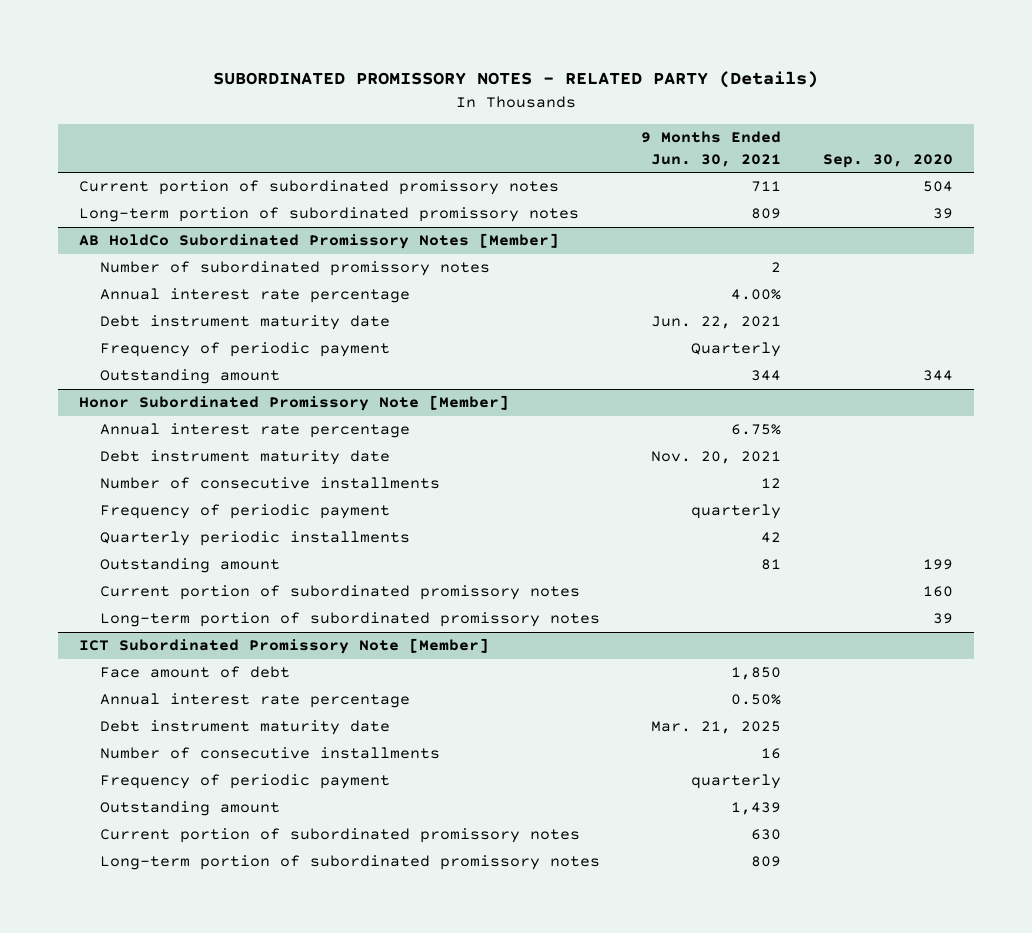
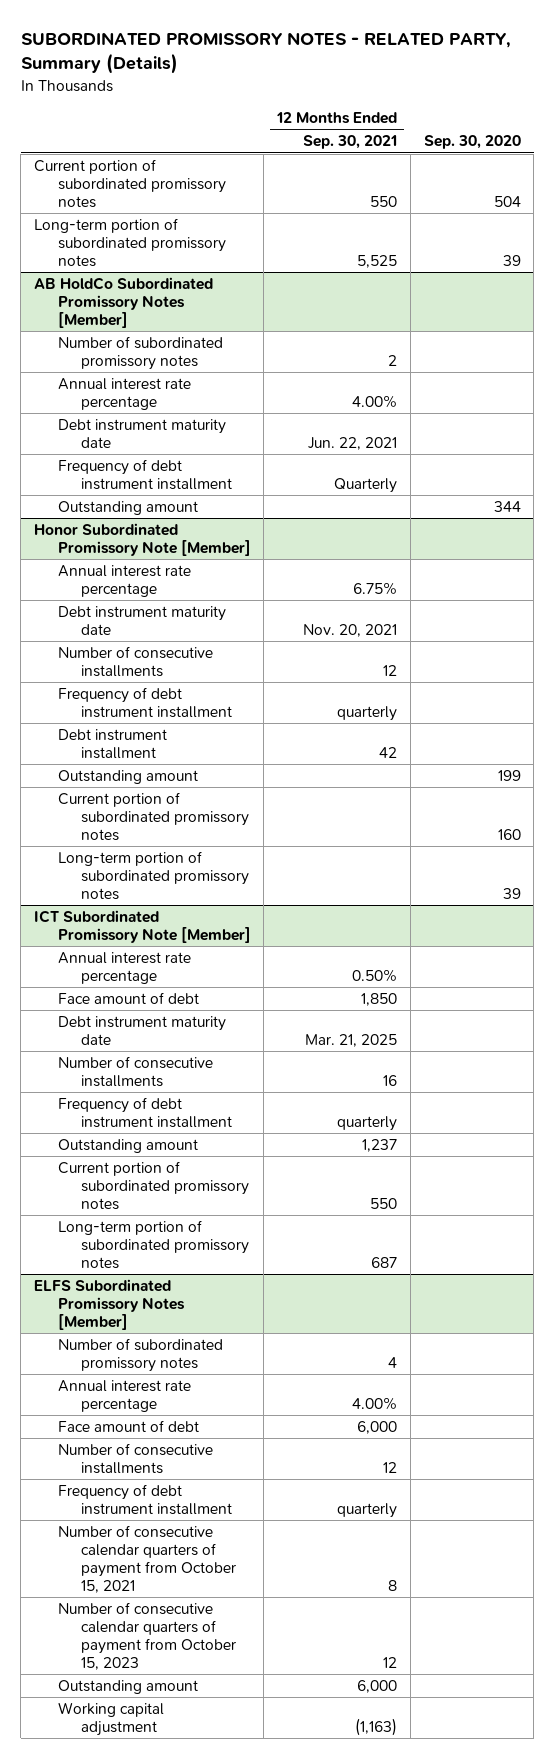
- SUBORDINATED PROMISSORY NOTES - RELATED PARTY (Details)
+ SUBORDINATED PROMISSORY NOTES - RELATED PARTY, Summary (Details)
- | 9 Months Ended Jun. 30, 2021 | Sep. 30, 2020
+ | 12 Months Ended Sep. 30, 2021 | Sep. 30, 2020
@ AB HoldCo Subordinated Promissory Notes [Member]
- Frequency of periodic payment | Quarterly |
+ Frequency of debt instrument installment | Quarterly |
@ Honor Subordinated Promissory Note [Member]
- Frequency of periodic payment | quarterly |
- Quarterly periodic installments | 42 |
+ Frequency of debt instrument installment | quarterly |
+ Debt instrument installment | 42 |
@ ICT Subordinated Promissory Note [Member]
moved down: Face amount of debt | 1,850 |
- Frequency of periodic payment | quarterly |
+ Frequency of debt instrument installment | quarterly |
+ ELFS Subordinated Promissory Notes [Member]
+ Number of subordinated promissory notes | 4 |
+ Annual interest rate percentage | 4.00% |
+ Face amount of debt | 6,000 |
+ Number of consecutive installments | 12 |
+ Frequency of debt instrument installment | quarterly |
+ Number of consecutive calendar quarters of payment from October 15, 2021 | 8 |
+ Number of consecutive calendar quarters of payment from October 15, 2023 | 12 |
+ Outstanding amount | 6,000 |
+ Working capital adjustment | (1,163) |

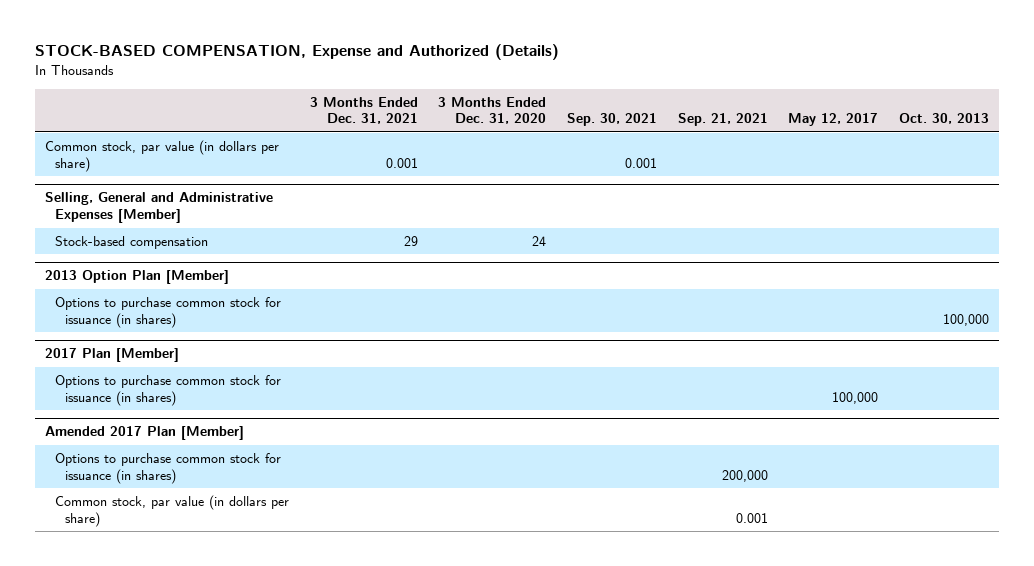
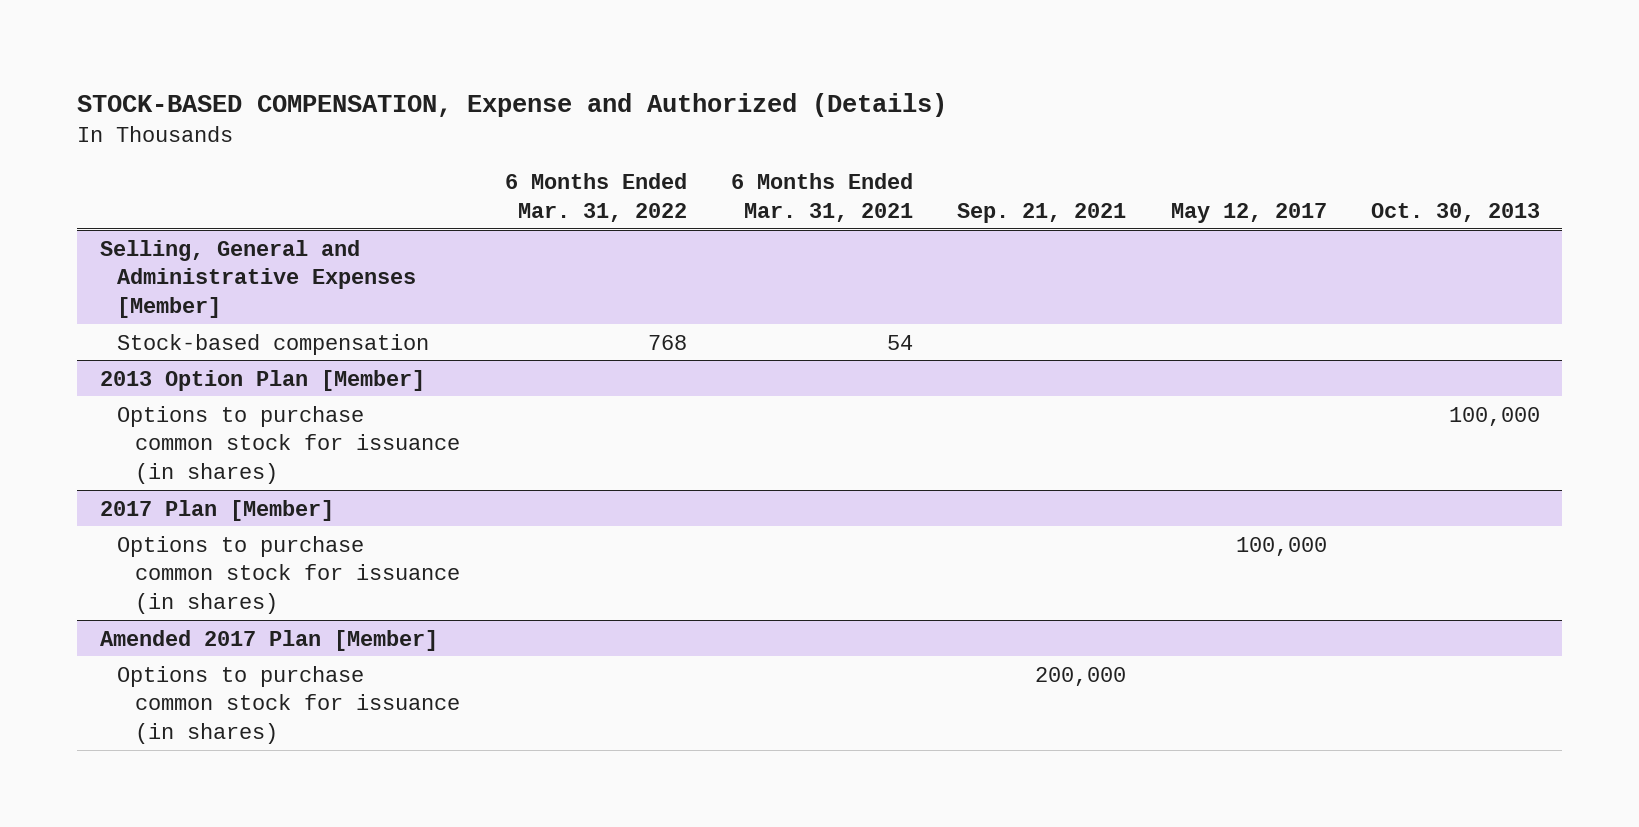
- | 3 Months Ended Dec. 31, 2021 | 3 Months Ended Dec. 31, 2020 | Sep. 30, 2021 | Sep. 21, 2021 | May 12, 2017 | Oct. 30, 2013
+ | 6 Months Ended Mar. 31, 2022 | 6 Months Ended Mar. 31, 2021 | Sep. 21, 2021 | May 12, 2017 | Oct. 30, 2013
- Common stock, par value (in dollars per share) | 0.001 | | 0.001 | | |
@ Amended 2017 Plan [Member]
- Common stock, par value (in dollars per share) | | | | 0.001 | |

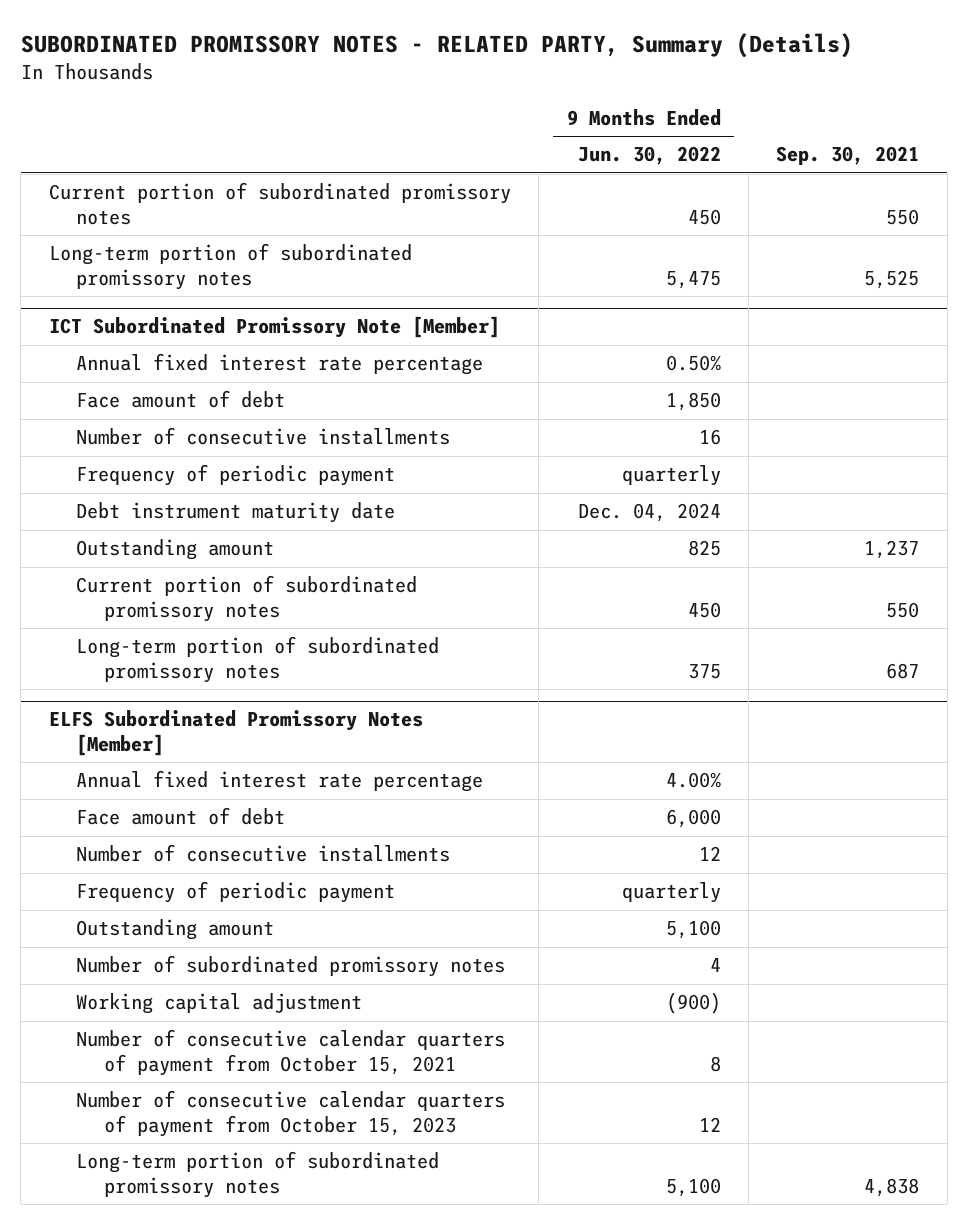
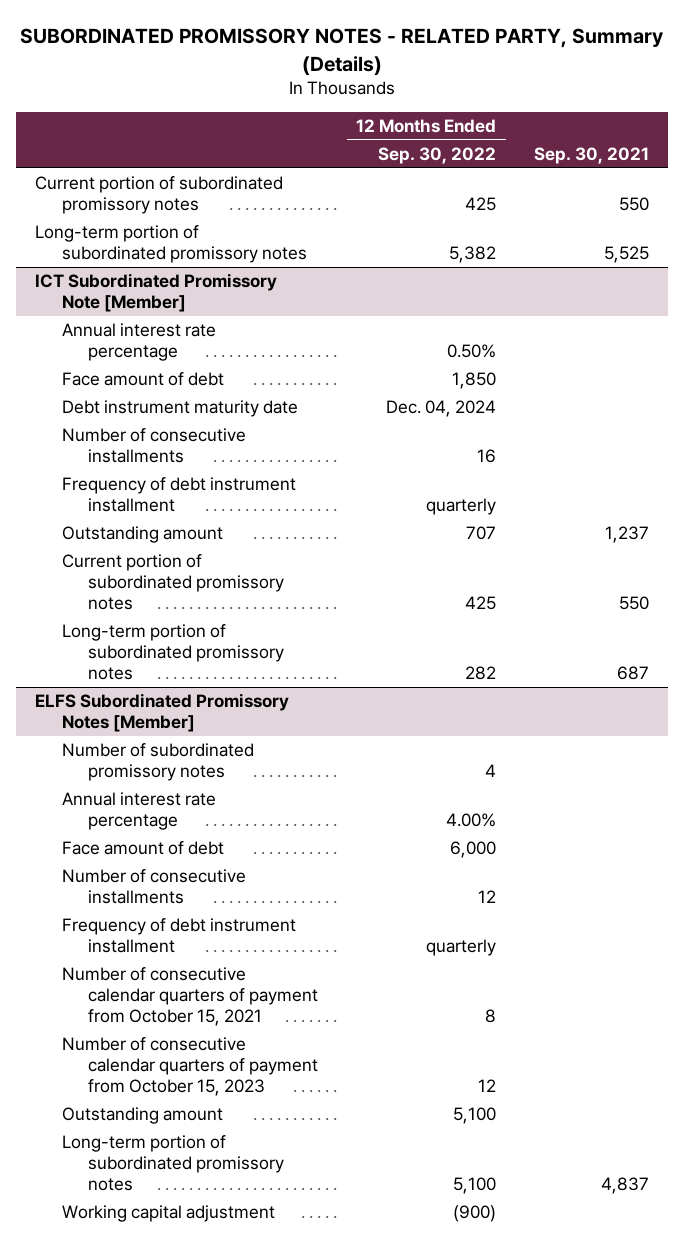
- | 9 Months Ended Jun. 30, 2022 | Sep. 30, 2021
+ | 12 Months Ended Sep. 30, 2022 | Sep. 30, 2021
@ ICT Subordinated Promissory Note [Member]
- Annual fixed interest rate percentage | 0.50% |
+ Annual interest rate percentage | 0.50% |
- Frequency of periodic payment | quarterly |
moved down: Number of consecutive installments | 16 |
+ Frequency of debt instrument installment | quarterly |
@ ELFS Subordinated Promissory Notes [Member]
- Annual fixed interest rate percentage | 4.00% |
moved up: Number of subordinated promissory notes | 4 |
+ Annual interest rate percentage | 4.00% |
- Frequency of periodic payment | quarterly |
+ Frequency of debt instrument installment | quarterly |
- Long-term portion of subordinated promissory notes | 5,100 | 4,838
moved down: Outstanding amount | 5,100 |
+ Long-term portion of subordinated promissory notes | 5,100 | 4,837
moved down: Working capital adjustment | (900) |

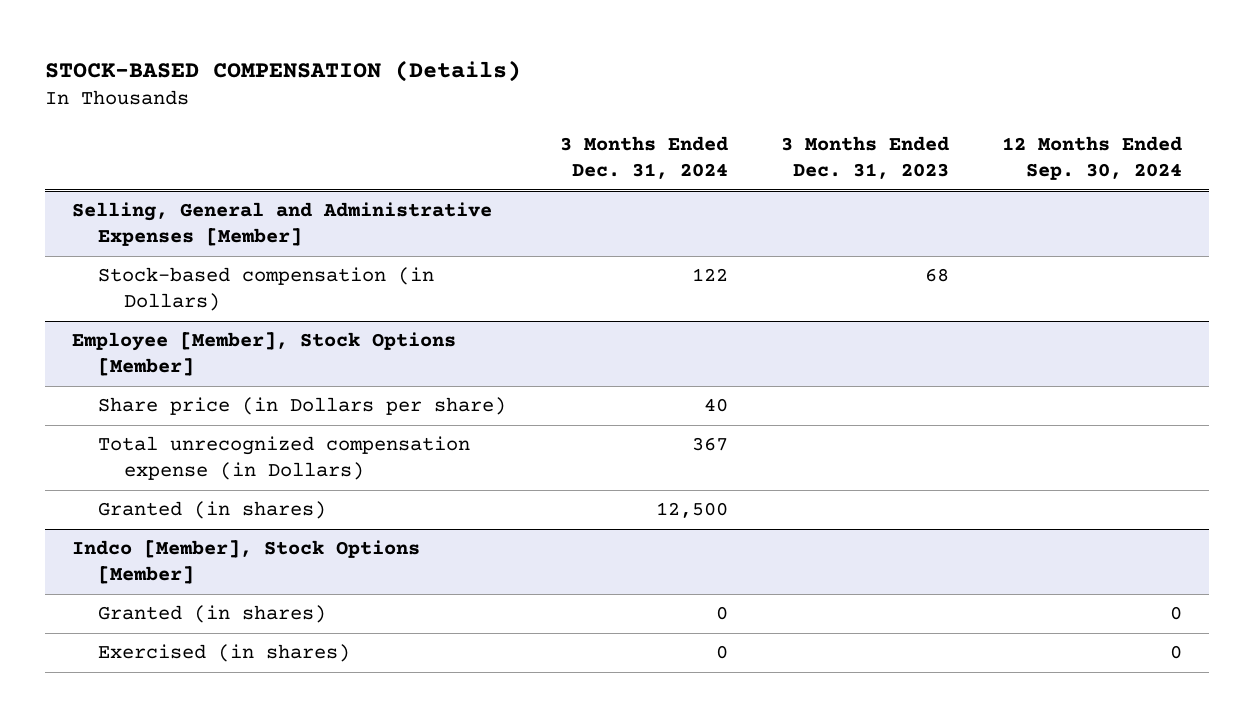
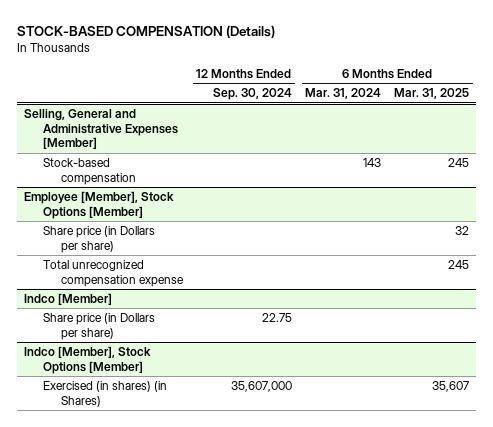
- | 3 Months Ended Dec. 31, 2024 | 3 Months Ended Dec. 31, 2023 | 12 Months Ended Sep. 30, 2024
+ | 12 Months Ended Sep. 30, 2024 | 6 Months Ended Mar. 31, 2024 | 6 Months Ended Mar. 31, 2025
@ Selling, General and Administrative Expenses [Member]
- Stock-based compensation (in Dollars) | 122 | 68 |
+ Stock-based compensation | | 143 | 245
@ Employee [Member], Stock Options [Member]
- Total unrecognized compensation expense (in Dollars) | 367 | |
- Granted (in shares) | 12,500 | |
+ Total unrecognized compensation expense | | | 245
+ Indco [Member]
+ Share price (in Dollars per share) | 22.75 | |
@ Indco [Member], Stock Options [Member]
- Granted (in shares) | 0 | | 0
- Exercised (in shares) | 0 | | 0
+ Exercised (in shares) (in Shares) | 35,607,000 | | 35,607

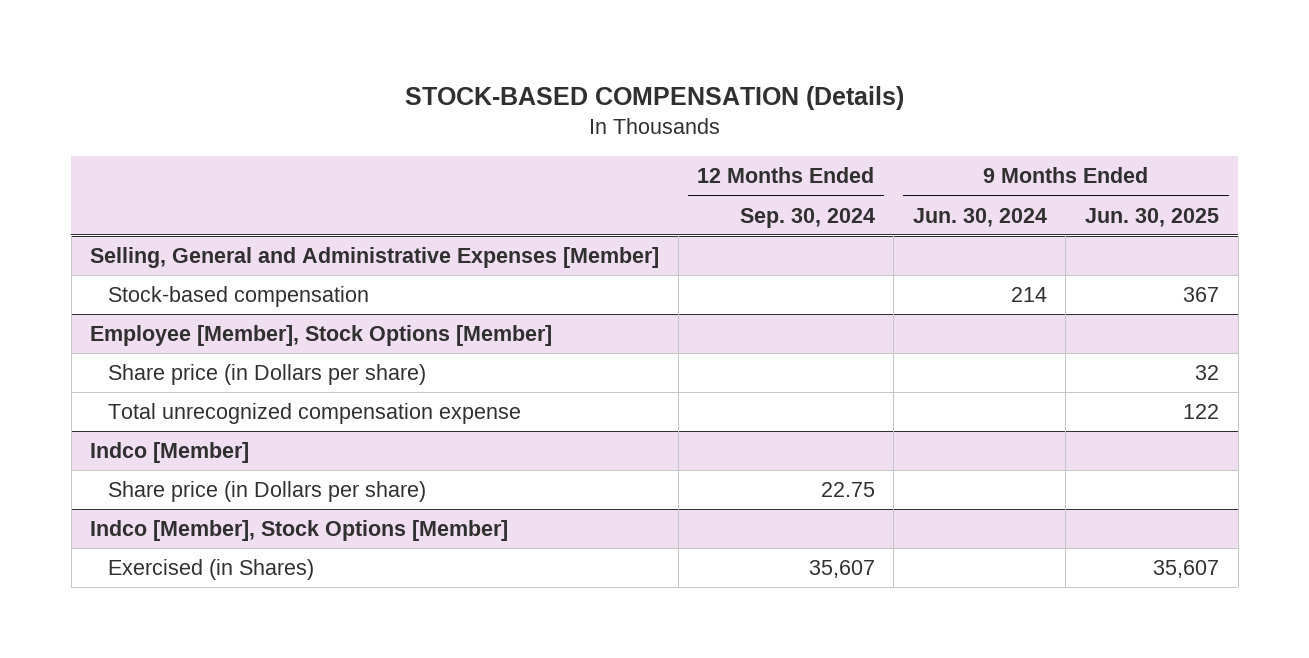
- | 12 Months Ended Sep. 30, 2024 | 6 Months Ended Mar. 31, 2024 | 6 Months Ended Mar. 31, 2025
+ | 12 Months Ended Sep. 30, 2024 | 9 Months Ended Jun. 30, 2024 | 9 Months Ended Jun. 30, 2025
@ Indco [Member], Stock Options [Member]
- Exercised (in shares) (in Shares) | 35,607,000 | | 35,607
+ Exercised (in Shares) | 35,607 | | 35,607

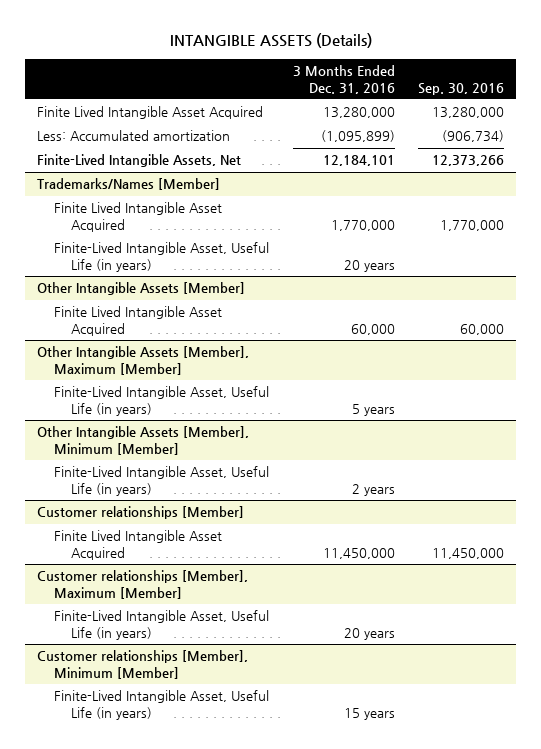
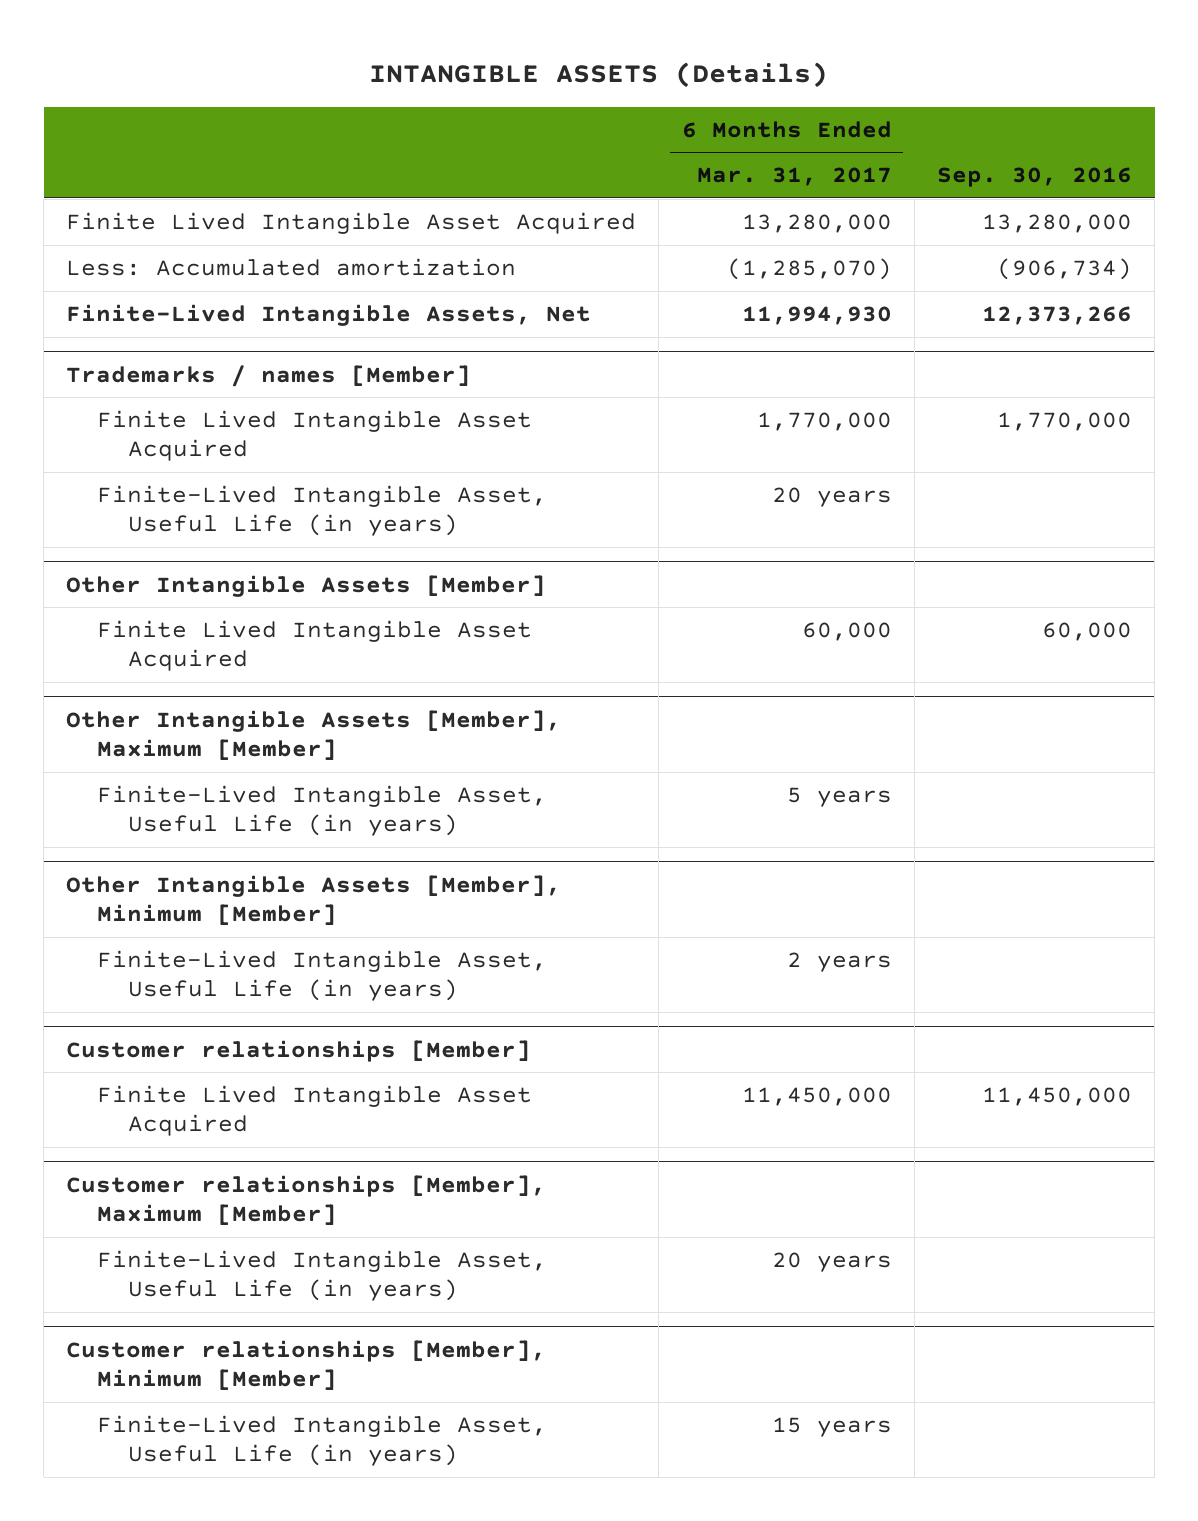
- | 3 Months Ended Dec. 31, 2016 | Sep. 30, 2016
+ | 6 Months Ended Mar. 31, 2017 | Sep. 30, 2016
- Trademarks/Names [Member]
+ Trademarks / names [Member]

